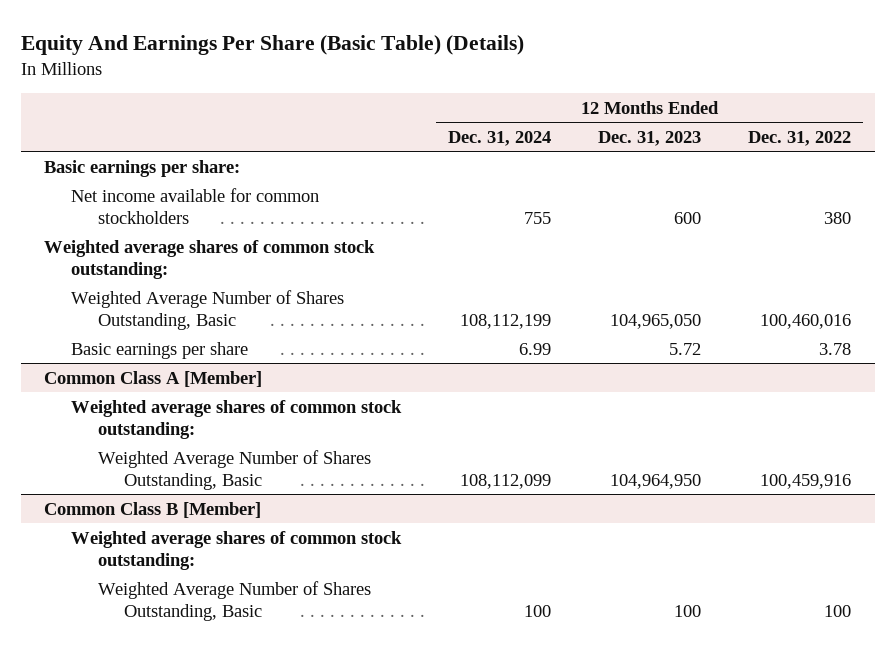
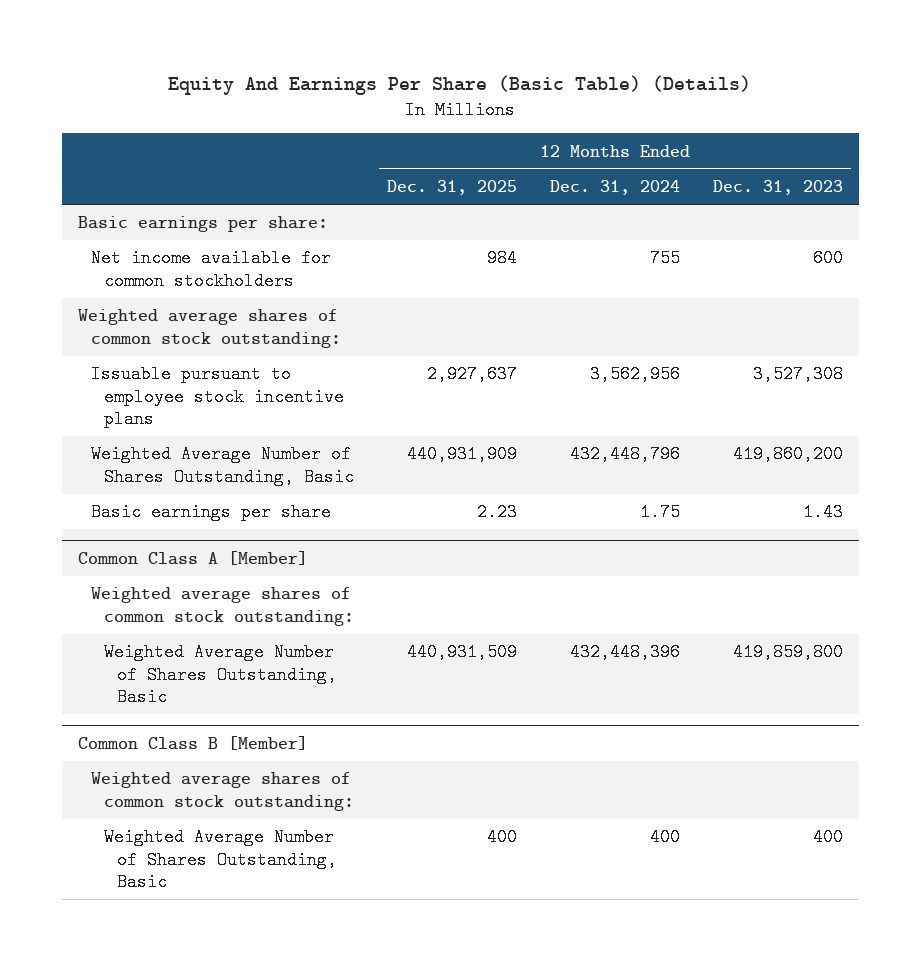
- | 12 Months Ended Dec. 31, 2024 | 12 Months Ended Dec. 31, 2023 | 12 Months Ended Dec. 31, 2022
+ | 12 Months Ended Dec. 31, 2025 | 12 Months Ended Dec. 31, 2024 | 12 Months Ended Dec. 31, 2023
- Weighted Average Number of Shares Outstanding, Basic | 108,112,199 | 104,965,050 | 100,460,016
- Basic earnings per share | 6.99 | 5.72 | 3.78
+ Issuable pursuant to employee stock incentive plans | 2,927,637 | 3,562,956 | 3,527,308
+ Weighted Average Number of Shares Outstanding, Basic | 440,931,909 | 432,448,796 | 419,860,200
+ Basic earnings per share | 2.23 | 1.75 | 1.43
@ Common Class A [Member]
- Weighted Average Number of Shares Outstanding, Basic | 108,112,099 | 104,964,950 | 100,459,916
+ Weighted Average Number of Shares Outstanding, Basic | 440,931,509 | 432,448,396 | 419,859,800
@ Common Class B [Member]
- Weighted Average Number of Shares Outstanding, Basic | 100 | 100 | 100
+ Weighted Average Number of Shares Outstanding, Basic | 400 | 400 | 400

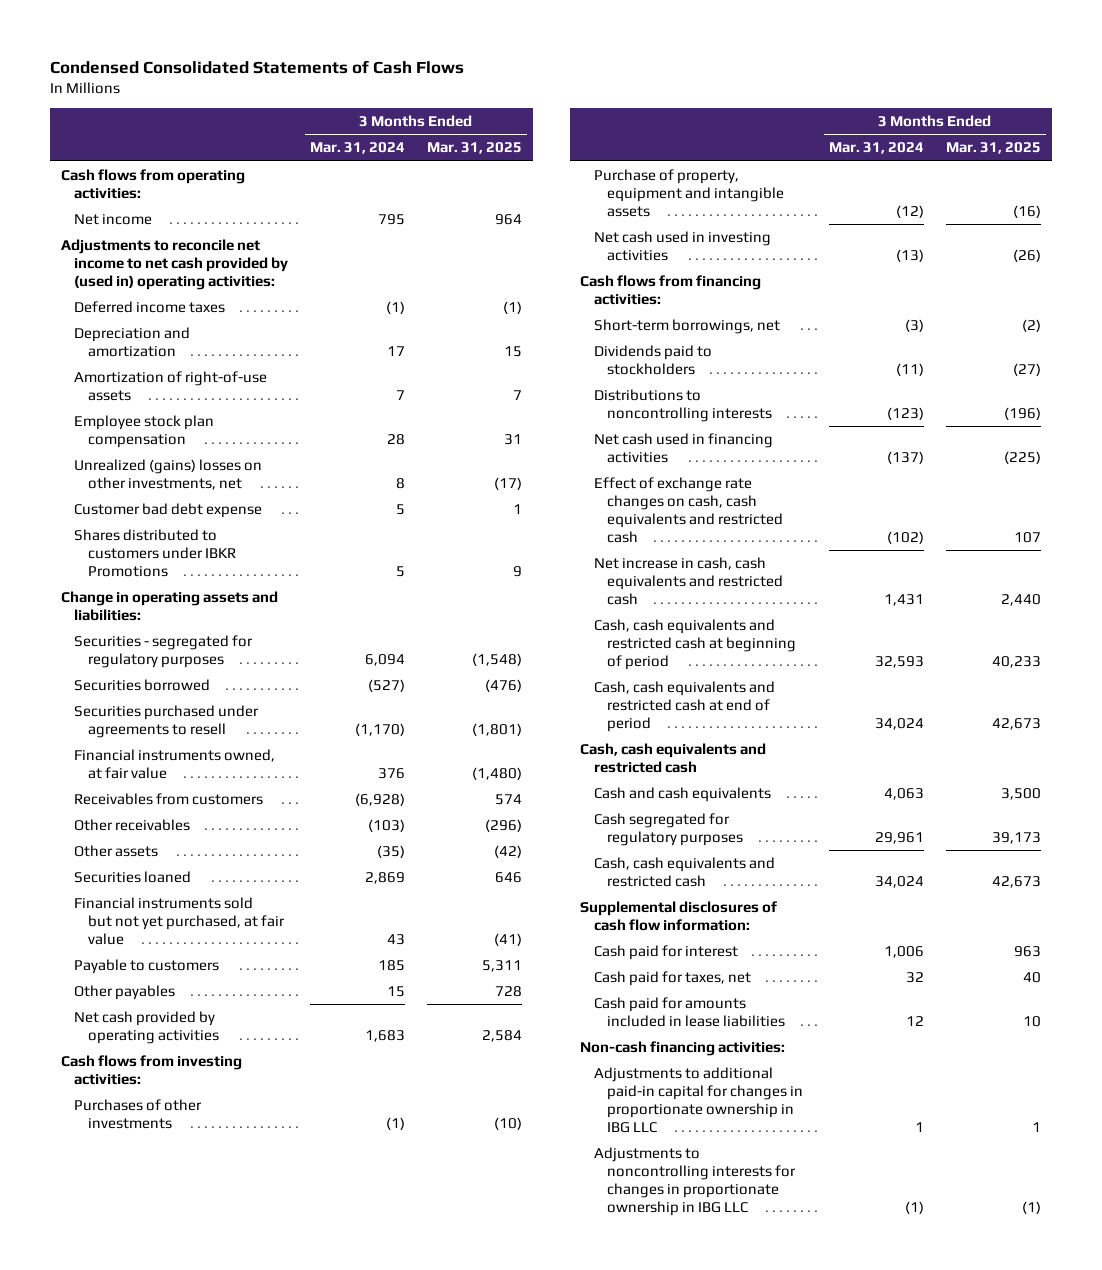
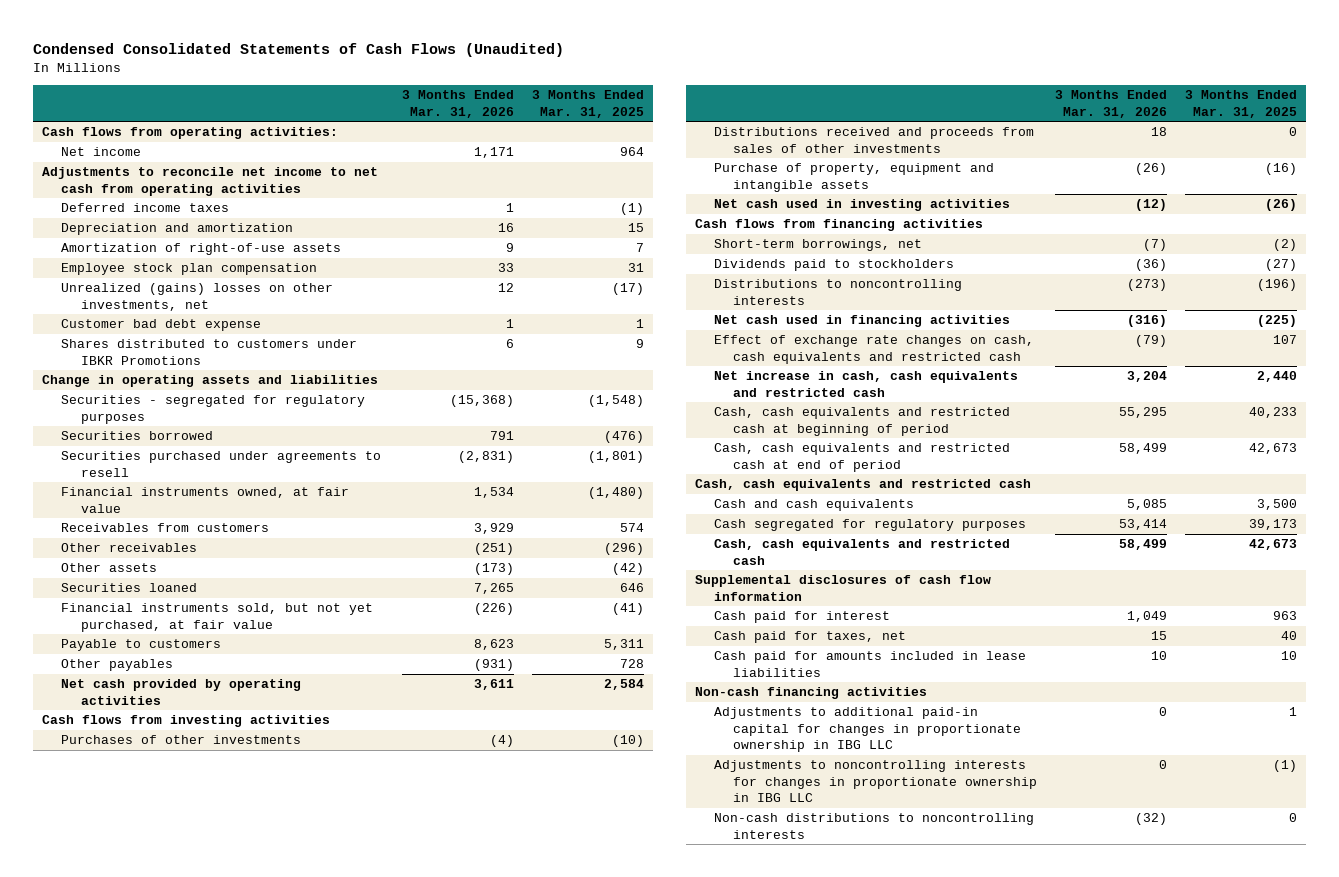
- Condensed Consolidated Statements of Cash Flows
+ Condensed Consolidated Statements of Cash Flows (Unaudited)
- | 3 Months Ended Mar. 31, 2024 | 3 Months Ended Mar. 31, 2025
+ | 3 Months Ended Mar. 31, 2026 | 3 Months Ended Mar. 31, 2025
- Adjustments to reconcile net income to net cash provided by (used in) operating activities:
+ Adjustments to reconcile net income to net cash from operating activities
- Change in operating assets and liabilities:
+ Change in operating assets and liabilities
- Financial instruments sold but not yet purchased, at fair value | 43 | (41)
+ Financial instruments sold, but not yet purchased, at fair value | (226) | (41)
- Cash flows from investing activities:
+ Cash flows from investing activities
+ Distributions received and proceeds from sales of other investments | 18 | 0
- Cash flows from financing activities:
+ Cash flows from financing activities
- Supplemental disclosures of cash flow information:
+ Supplemental disclosures of cash flow information
- Non-cash financing activities:
+ Non-cash financing activities
+ Non-cash distributions to noncontrolling interests | (32) | 0

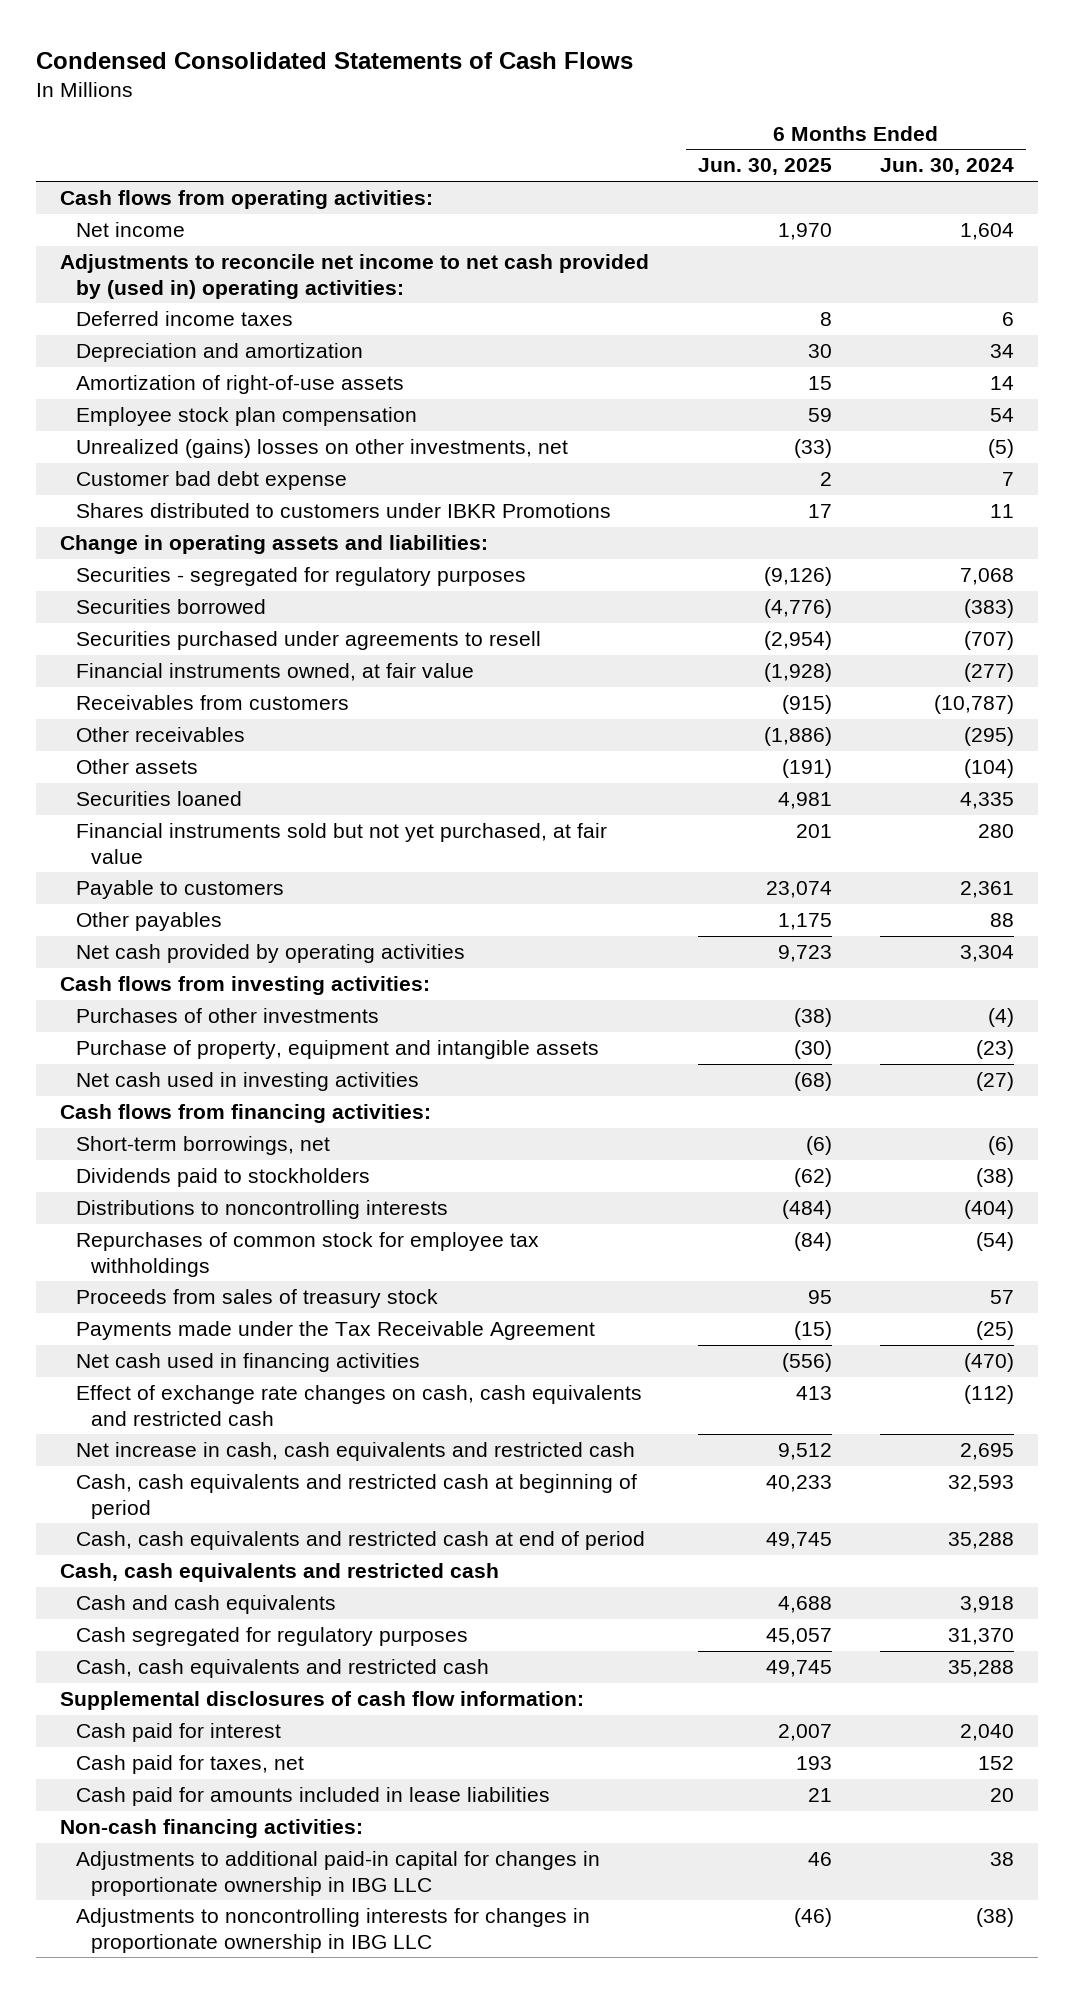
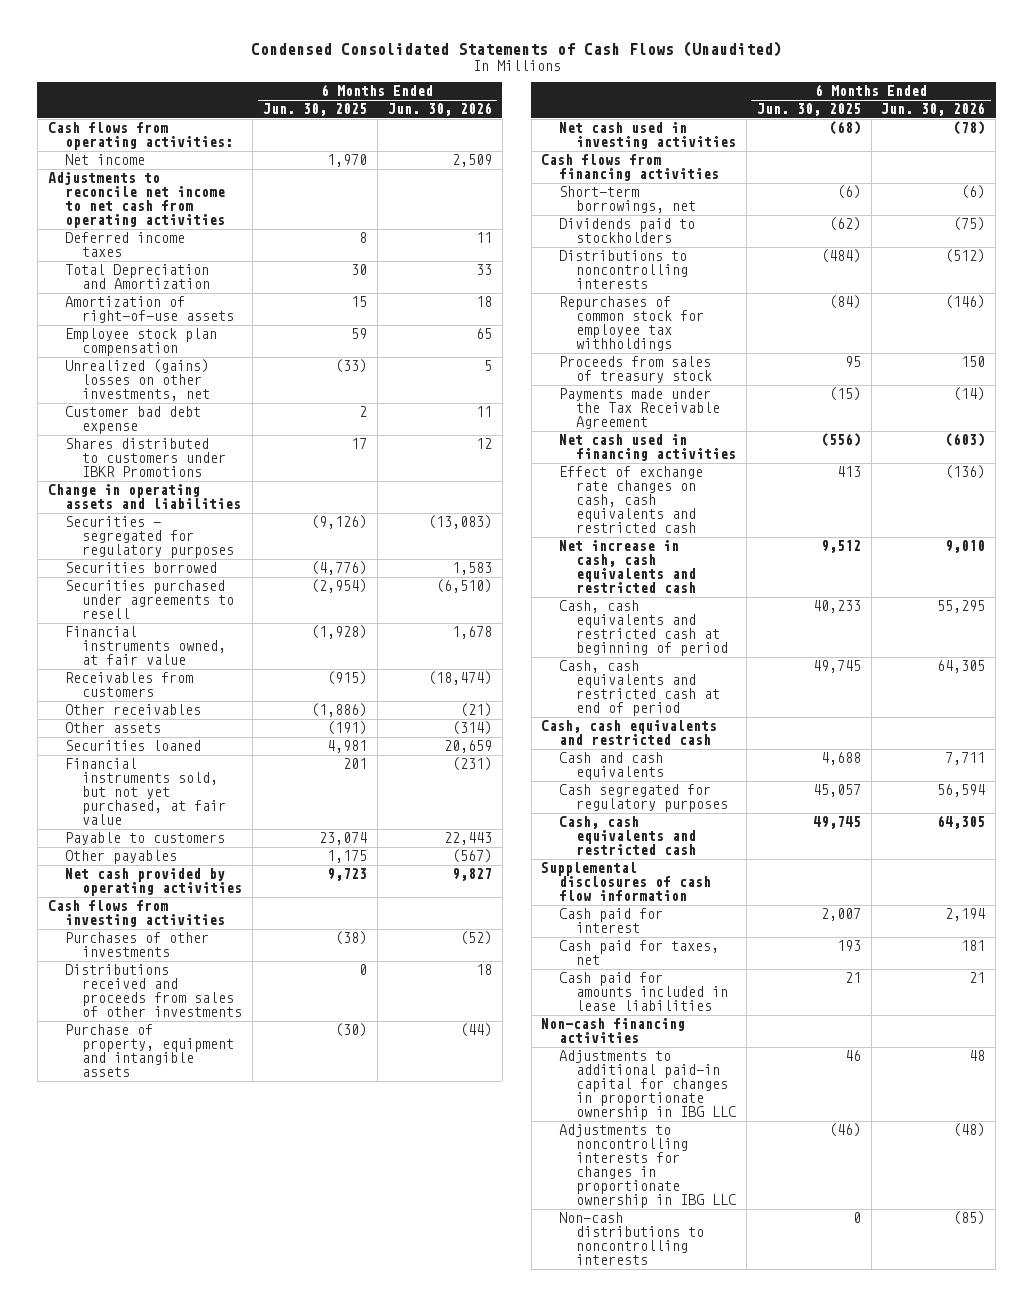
- Condensed Consolidated Statements of Cash Flows
+ Condensed Consolidated Statements of Cash Flows (Unaudited)
- | 6 Months Ended Jun. 30, 2025 | 6 Months Ended Jun. 30, 2024
+ | 6 Months Ended Jun. 30, 2025 | 6 Months Ended Jun. 30, 2026
- Adjustments to reconcile net income to net cash provided by (used in) operating activities:
+ Adjustments to reconcile net income to net cash from operating activities
- Depreciation and amortization | 30 | 34
+ Total Depreciation and Amortization | 30 | 33
- Change in operating assets and liabilities:
+ Change in operating assets and liabilities
- Financial instruments sold but not yet purchased, at fair value | 201 | 280
+ Financial instruments sold, but not yet purchased, at fair value | 201 | (231)
- Cash flows from investing activities:
+ Cash flows from investing activities
+ Distributions received and proceeds from sales of other investments | 0 | 18
- Cash flows from financing activities:
+ Cash flows from financing activities
- Supplemental disclosures of cash flow information:
+ Supplemental disclosures of cash flow information
- Non-cash financing activities:
+ Non-cash financing activities
+ Non-cash distributions to noncontrolling interests | 0 | (85)

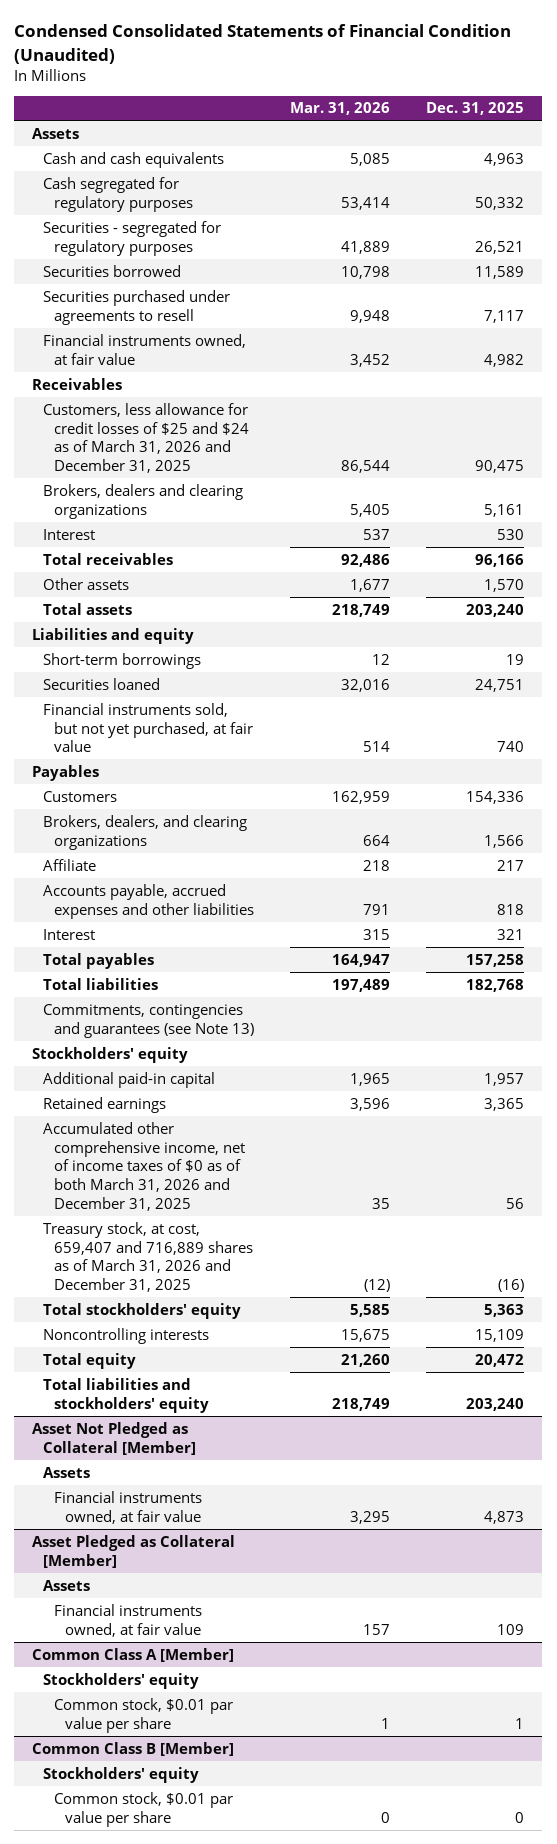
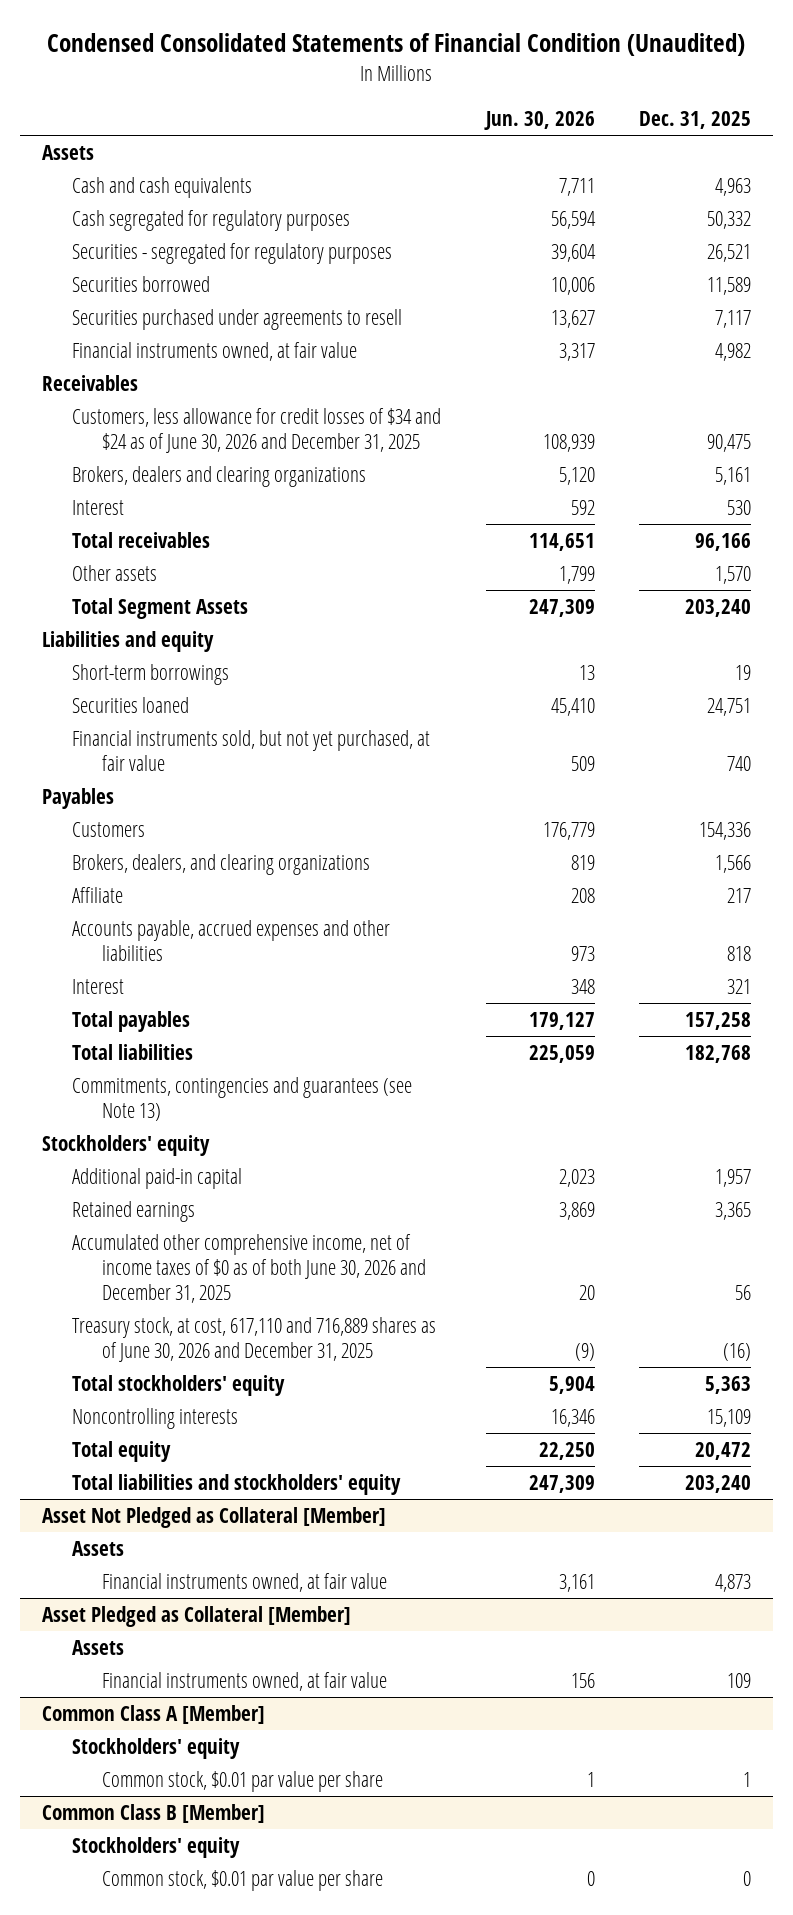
- | Mar. 31, 2026 | Dec. 31, 2025
+ | Jun. 30, 2026 | Dec. 31, 2025
- Customers, less allowance for credit losses of $25 and $24 as of March 31, 2026 and December 31, 2025 | 86,544 | 90,475
+ Customers, less allowance for credit losses of $34 and $24 as of June 30, 2026 and December 31, 2025 | 108,939 | 90,475
- Total assets | 218,749 | 203,240
+ Total Segment Assets | 247,309 | 203,240
- Accumulated other comprehensive income, net of income taxes of $0 as of both March 31, 2026 and December 31, 2025 | 35 | 56
- Treasury stock, at cost, 659,407 and 716,889 shares as of March 31, 2026 and December 31, 2025 | (12) | (16)
+ Accumulated other comprehensive income, net of income taxes of $0 as of both June 30, 2026 and December 31, 2025 | 20 | 56
+ Treasury stock, at cost, 617,110 and 716,889 shares as of June 30, 2026 and December 31, 2025 | (9) | (16)

